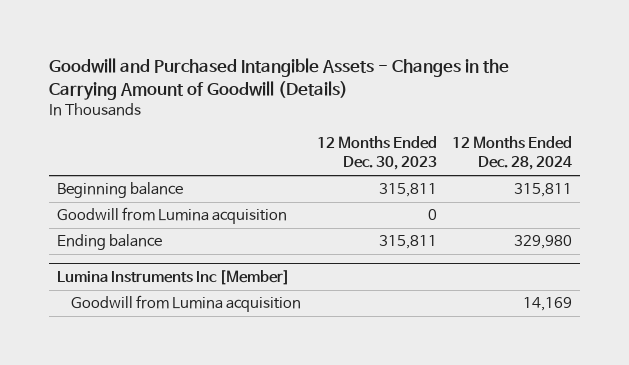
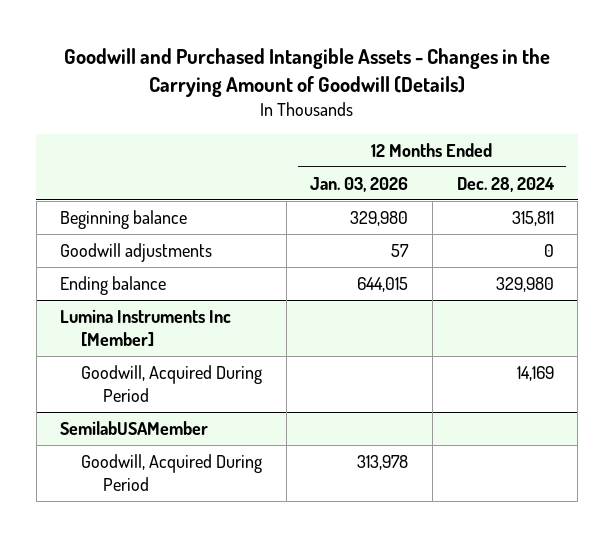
- | 12 Months Ended Dec. 30, 2023 | 12 Months Ended Dec. 28, 2024
+ | 12 Months Ended Jan. 03, 2026 | 12 Months Ended Dec. 28, 2024
- Goodwill from Lumina acquisition | 0 |
+ Goodwill adjustments | 57 | 0
@ Lumina Instruments Inc [Member]
- Goodwill from Lumina acquisition | | 14,169
+ Goodwill, Acquired During Period | | 14,169
+ SemilabUSAMember
+ Goodwill, Acquired During Period | 313,978 |

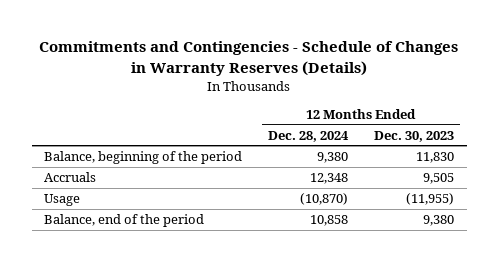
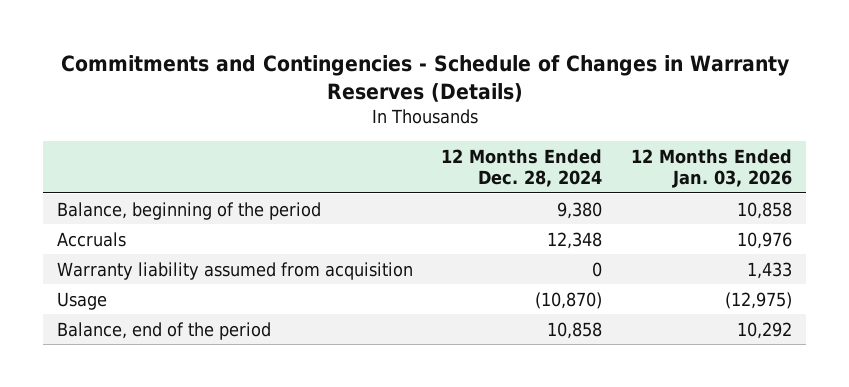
- | 12 Months Ended Dec. 28, 2024 | 12 Months Ended Dec. 30, 2023
+ | 12 Months Ended Dec. 28, 2024 | 12 Months Ended Jan. 03, 2026
+ Warranty liability assumed from acquisition | 0 | 1,433

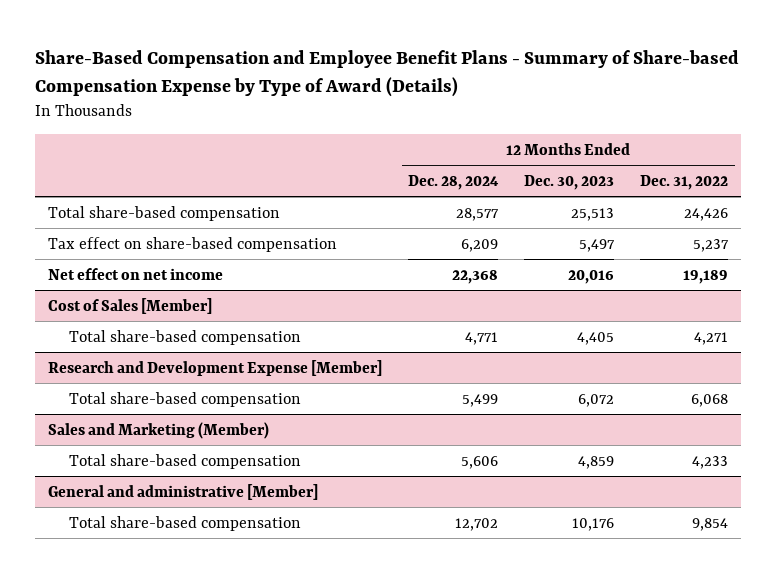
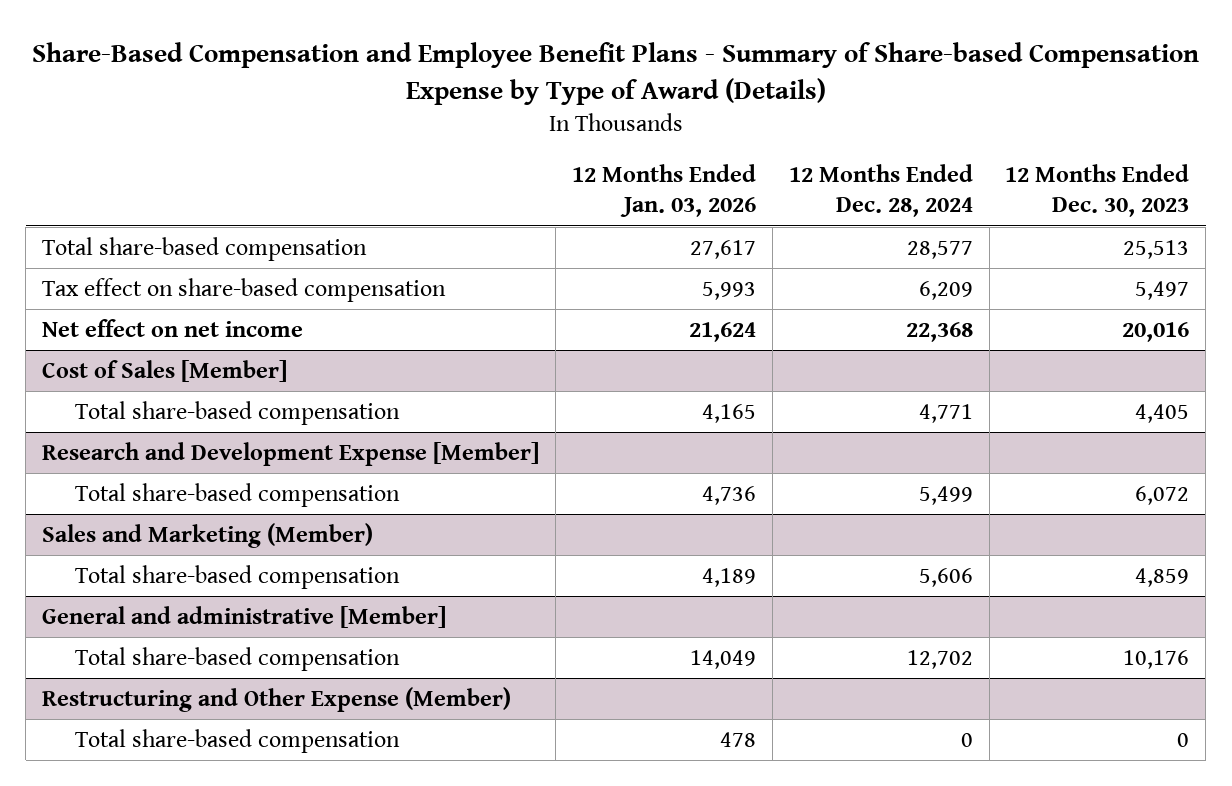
- | 12 Months Ended Dec. 28, 2024 | 12 Months Ended Dec. 30, 2023 | 12 Months Ended Dec. 31, 2022
+ | 12 Months Ended Jan. 03, 2026 | 12 Months Ended Dec. 28, 2024 | 12 Months Ended Dec. 30, 2023
+ Restructuring and Other Expense (Member)
+ Total share-based compensation | 478 | 0 | 0

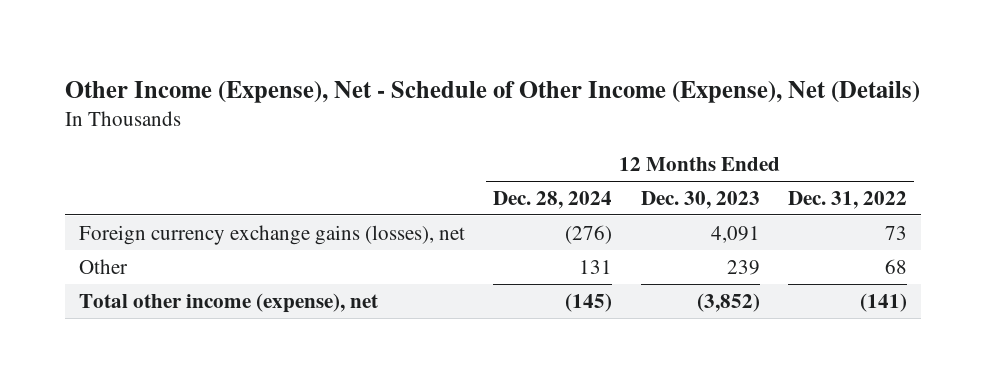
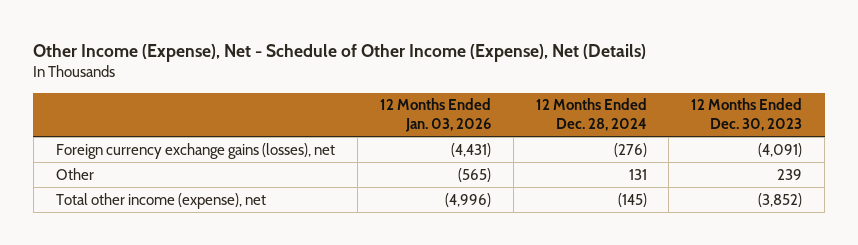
- | 12 Months Ended Dec. 28, 2024 | 12 Months Ended Dec. 30, 2023 | 12 Months Ended Dec. 31, 2022
+ | 12 Months Ended Jan. 03, 2026 | 12 Months Ended Dec. 28, 2024 | 12 Months Ended Dec. 30, 2023
- Foreign currency exchange gains (losses), net | (276) | 4,091 | 73
+ Foreign currency exchange gains (losses), net | (4,431) | (276) | (4,091)

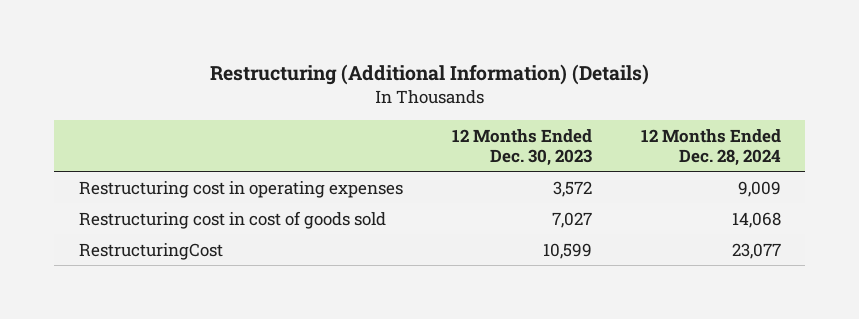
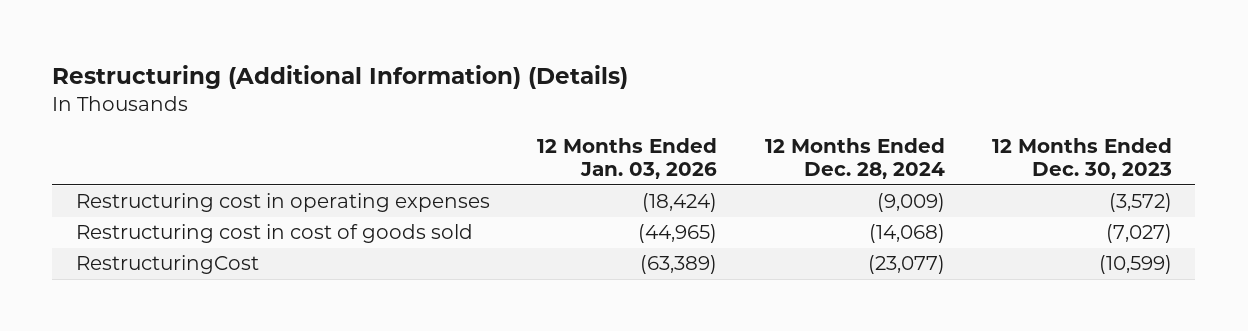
- | 12 Months Ended Dec. 30, 2023 | 12 Months Ended Dec. 28, 2024
+ | 12 Months Ended Jan. 03, 2026 | 12 Months Ended Dec. 28, 2024 | 12 Months Ended Dec. 30, 2023
- Restructuring cost in operating expenses | 3,572 | 9,009
- Restructuring cost in cost of goods sold | 7,027 | 14,068
- RestructuringCost | 10,599 | 23,077
+ Restructuring cost in operating expenses | (18,424) | (9,009) | (3,572)
+ Restructuring cost in cost of goods sold | (44,965) | (14,068) | (7,027)
+ RestructuringCost | (63,389) | (23,077) | (10,599)

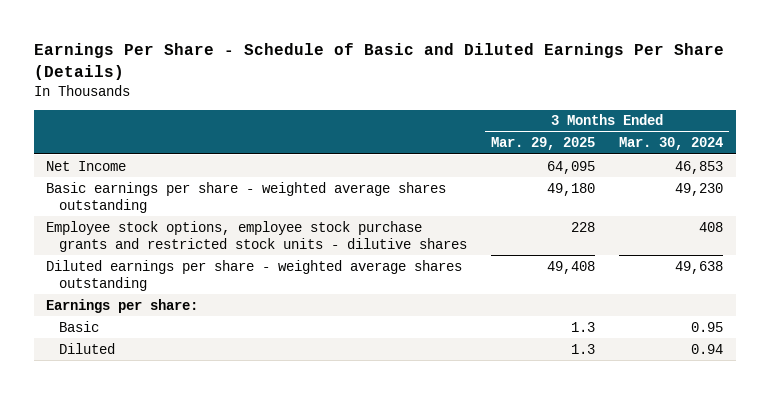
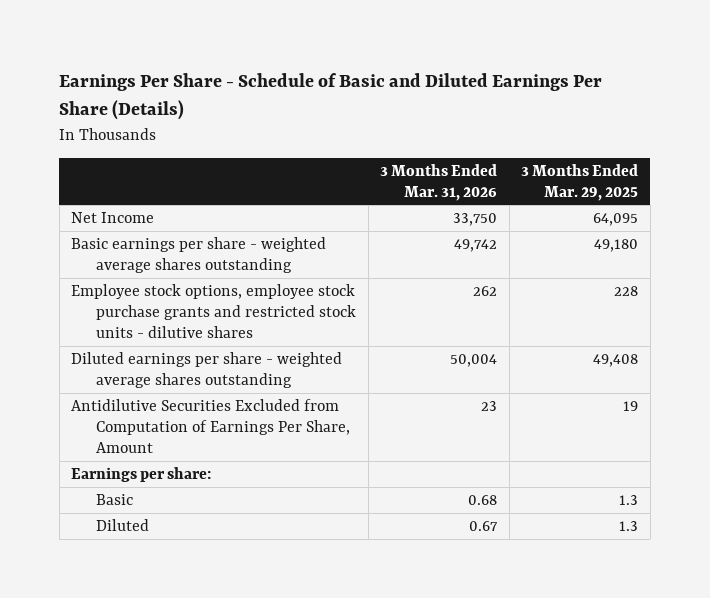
- | 3 Months Ended Mar. 29, 2025 | 3 Months Ended Mar. 30, 2024
+ | 3 Months Ended Mar. 31, 2026 | 3 Months Ended Mar. 29, 2025
+ Antidilutive Securities Excluded from Computation of Earnings Per Share, Amount | 23 | 19

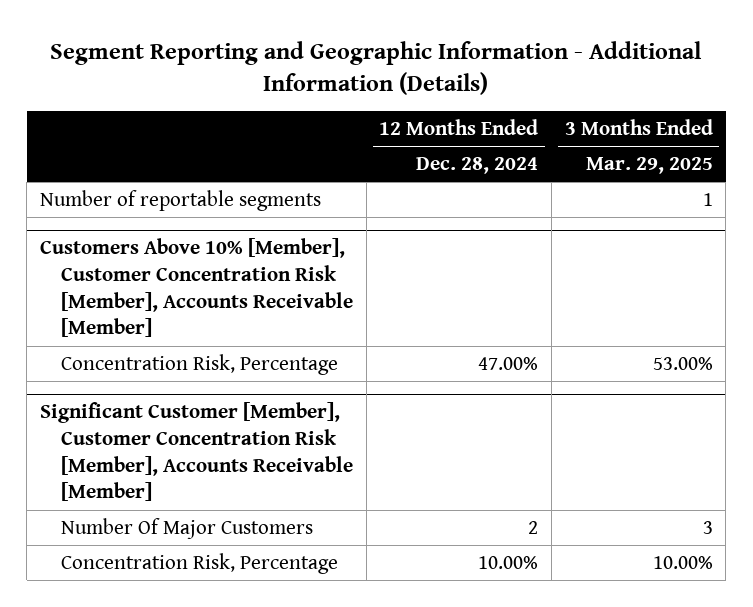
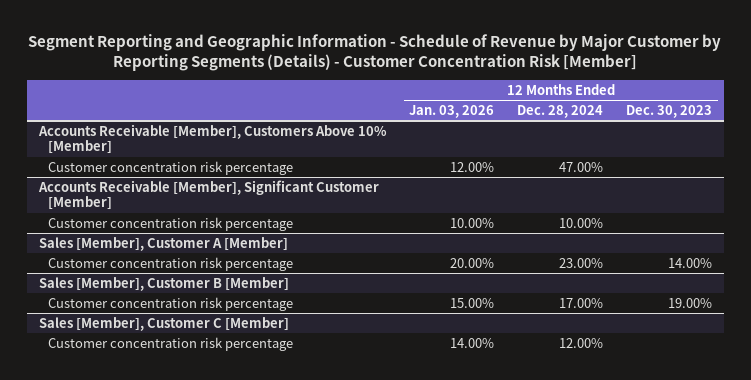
- Segment Reporting and Geographic Information - Additional Information (Details)
+ Segment Reporting and Geographic Information - Schedule of Revenue by Major Customer by Reporting Segments (Details) - Customer Concentration Risk [Member]
- | 12 Months Ended Dec. 28, 2024 | 3 Months Ended Mar. 29, 2025
+ | 12 Months Ended Jan. 03, 2026 | 12 Months Ended Dec. 28, 2024 | 12 Months Ended Dec. 30, 2023
- Number of reportable segments | | 1
- Customers Above 10% [Member], Customer Concentration Risk [Member], Accounts Receivable [Member]
- Concentration Risk, Percentage | 47.00% | 53.00%
- Significant Customer [Member], Customer Concentration Risk [Member], Accounts Receivable [Member]
- Number Of Major Customers | 2 | 3
- Concentration Risk, Percentage | 10.00% | 10.00%
+ Accounts Receivable [Member], Customers Above 10% [Member]
+ Customer concentration risk percentage | 12.00% | 47.00% |
+ Accounts Receivable [Member], Significant Customer [Member]
+ Customer concentration risk percentage | 10.00% | 10.00% |
+ Sales [Member], Customer A [Member]
+ Customer concentration risk percentage | 20.00% | 23.00% | 14.00%
+ Sales [Member], Customer B [Member]
+ Customer concentration risk percentage | 15.00% | 17.00% | 19.00%
+ Sales [Member], Customer C [Member]
+ Customer concentration risk percentage | 14.00% | 12.00% |

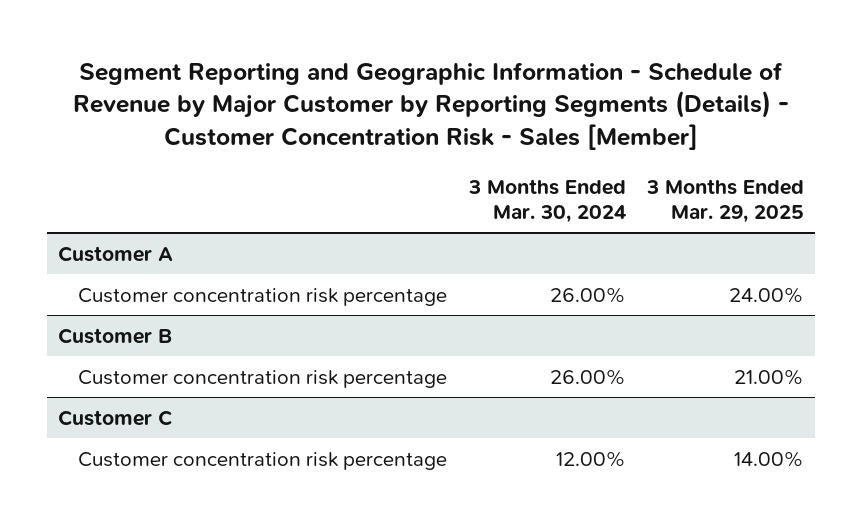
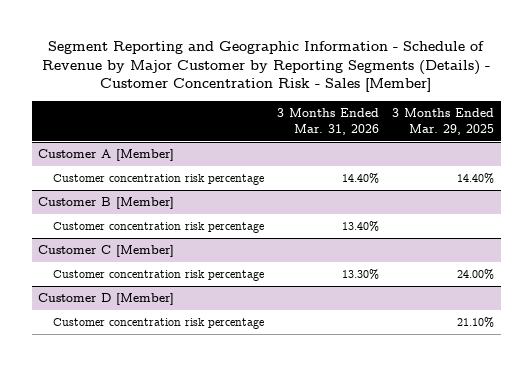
- | 3 Months Ended Mar. 30, 2024 | 3 Months Ended Mar. 29, 2025
+ | 3 Months Ended Mar. 31, 2026 | 3 Months Ended Mar. 29, 2025
- Customer A
+ Customer A [Member]
+ Customer concentration risk percentage | 14.40% | 14.40%
+ Customer B [Member]
+ Customer concentration risk percentage | 13.40% |
+ Customer C [Member]
- Customer B
- Customer concentration risk percentage | 26.00% | 21.00%
- Customer C
- Customer concentration risk percentage | 12.00% | 14.00%
+ Customer D [Member]
+ Customer concentration risk percentage | | 21.10%

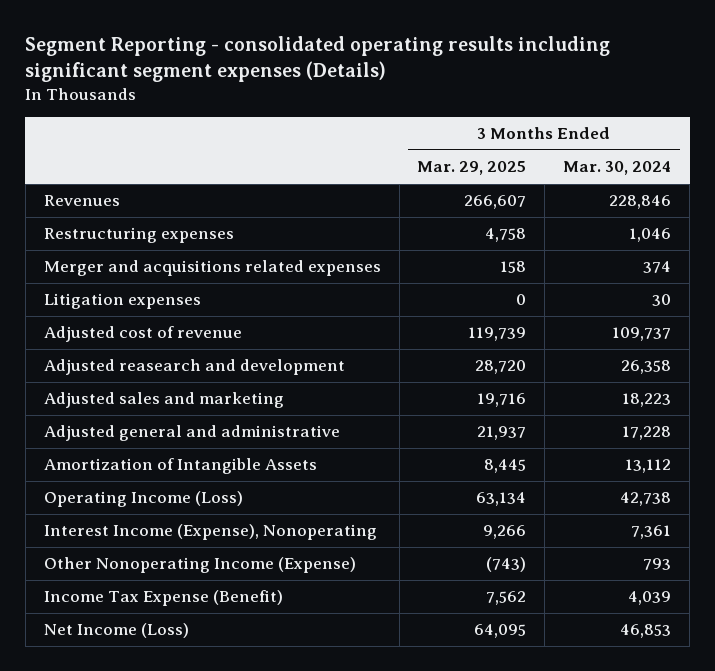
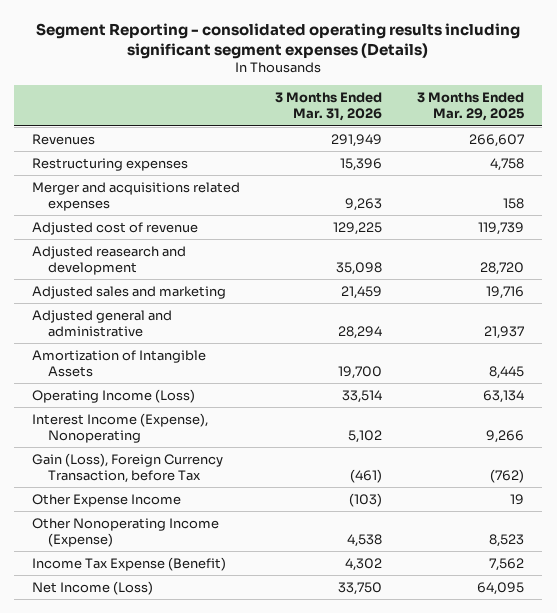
- | 3 Months Ended Mar. 29, 2025 | 3 Months Ended Mar. 30, 2024
+ | 3 Months Ended Mar. 31, 2026 | 3 Months Ended Mar. 29, 2025
- Litigation expenses | 0 | 30
- Other Nonoperating Income (Expense) | (743) | 793
+ Gain (Loss), Foreign Currency Transaction, before Tax | (461) | (762)
+ Other Expense Income | (103) | 19
+ Other Nonoperating Income (Expense) | 4,538 | 8,523

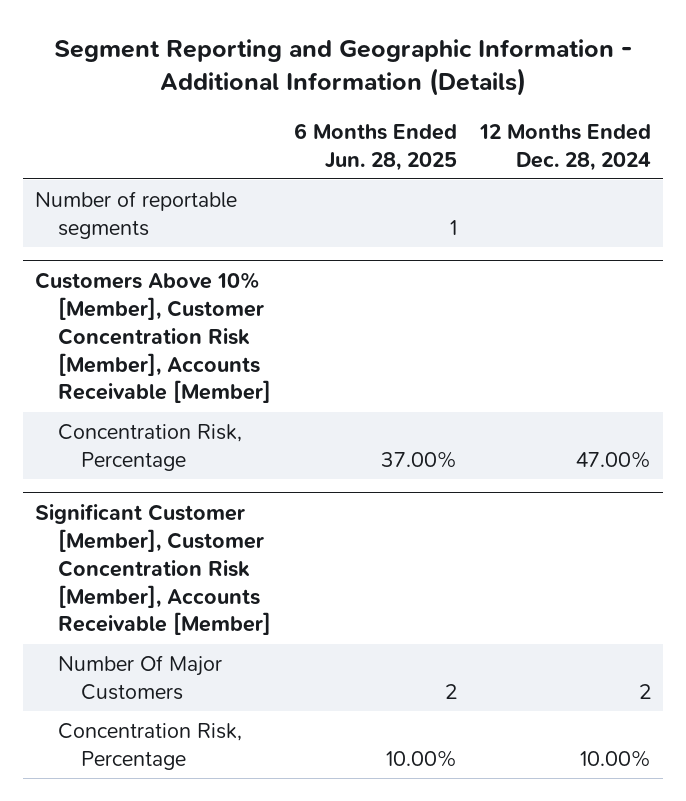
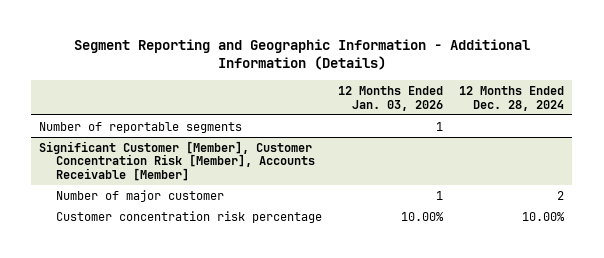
- | 6 Months Ended Jun. 28, 2025 | 12 Months Ended Dec. 28, 2024
+ | 12 Months Ended Jan. 03, 2026 | 12 Months Ended Dec. 28, 2024
- Customers Above 10% [Member], Customer Concentration Risk [Member], Accounts Receivable [Member]
- Concentration Risk, Percentage | 37.00% | 47.00%
@ Significant Customer [Member], Customer Concentration Risk [Member], Accounts Receivable [Member]
- Number Of Major Customers | 2 | 2
- Concentration Risk, Percentage | 10.00% | 10.00%
+ Number of major customer | 1 | 2
+ Customer concentration risk percentage | 10.00% | 10.00%

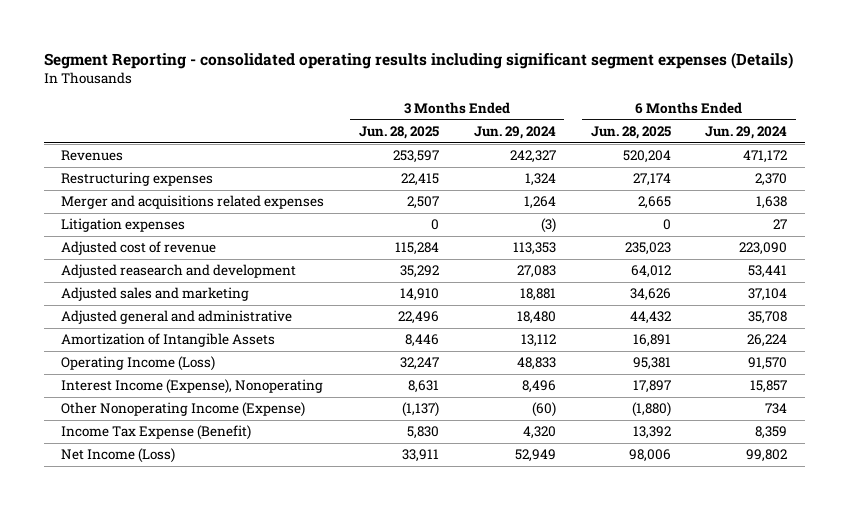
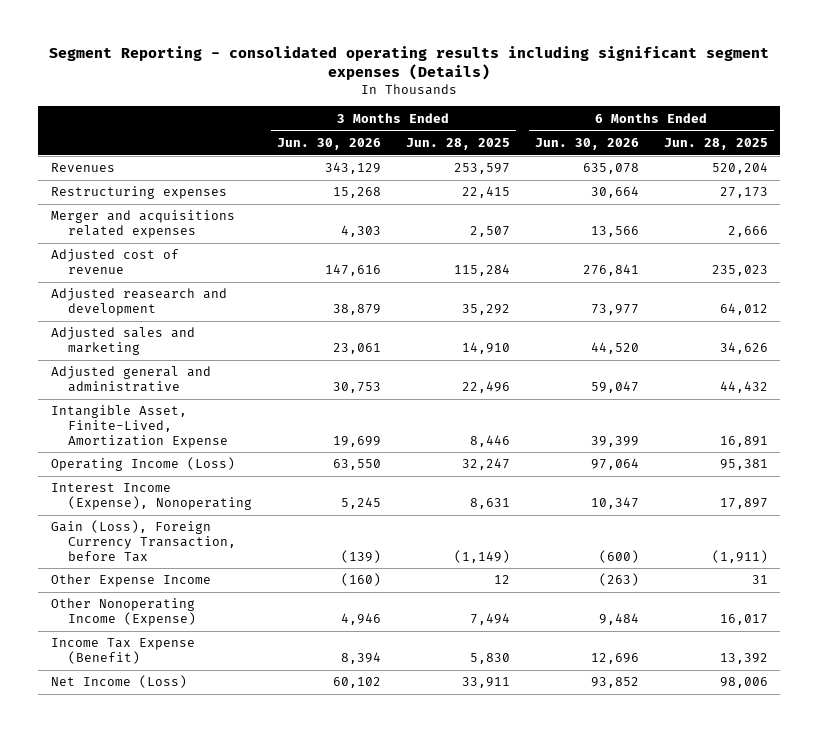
- | 3 Months Ended Jun. 28, 2025 | 3 Months Ended Jun. 29, 2024 | 6 Months Ended Jun. 28, 2025 | 6 Months Ended Jun. 29, 2024
+ | 3 Months Ended Jun. 30, 2026 | 3 Months Ended Jun. 28, 2025 | 6 Months Ended Jun. 30, 2026 | 6 Months Ended Jun. 28, 2025
- Restructuring expenses | 22,415 | 1,324 | 27,174 | 2,370
- Merger and acquisitions related expenses | 2,507 | 1,264 | 2,665 | 1,638
- Litigation expenses | 0 | (3) | 0 | 27
+ Restructuring expenses | 15,268 | 22,415 | 30,664 | 27,173
+ Merger and acquisitions related expenses | 4,303 | 2,507 | 13,566 | 2,666
- Amortization of Intangible Assets | 8,446 | 13,112 | 16,891 | 26,224
+ Intangible Asset, Finite-Lived, Amortization Expense | 19,699 | 8,446 | 39,399 | 16,891
- Other Nonoperating Income (Expense) | (1,137) | (60) | (1,880) | 734
+ Gain (Loss), Foreign Currency Transaction, before Tax | (139) | (1,149) | (600) | (1,911)
+ Other Expense Income | (160) | 12 | (263) | 31
+ Other Nonoperating Income (Expense) | 4,946 | 7,494 | 9,484 | 16,017

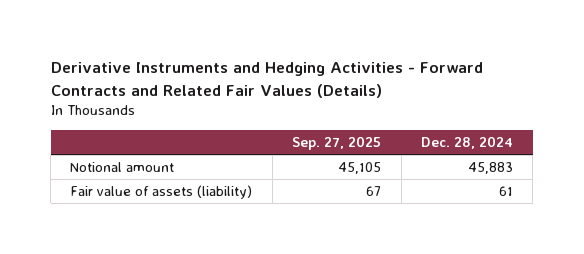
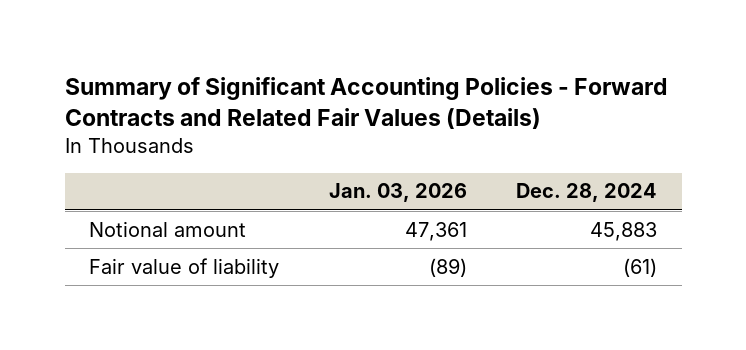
- Derivative Instruments and Hedging Activities - Forward Contracts and Related Fair Values (Details)
+ Summary of Significant Accounting Policies - Forward Contracts and Related Fair Values (Details)
- | Sep. 27, 2025 | Dec. 28, 2024
+ | Jan. 03, 2026 | Dec. 28, 2024
- Fair value of assets (liability) | 67 | 61
+ Fair value of liability | (89) | (61)

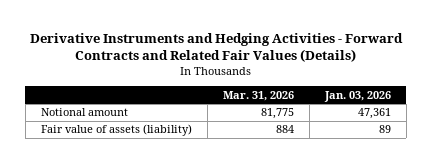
- Summary of Significant Accounting Policies - Forward Contracts and Related Fair Values (Details)
+ Derivative Instruments and Hedging Activities - Forward Contracts and Related Fair Values (Details)
- | Jan. 03, 2026 | Dec. 28, 2024
+ | Mar. 31, 2026 | Jan. 03, 2026
- Fair value of liability | (89) | (61)
+ Fair value of assets (liability) | 884 | 89

